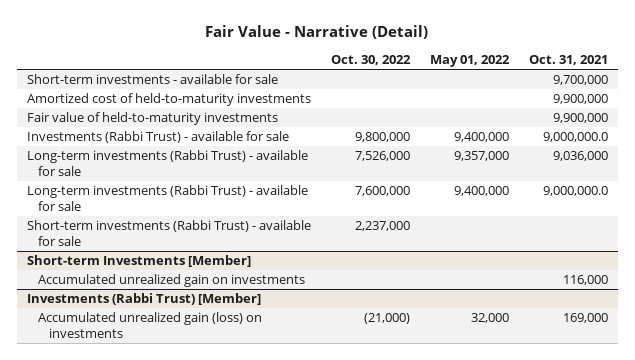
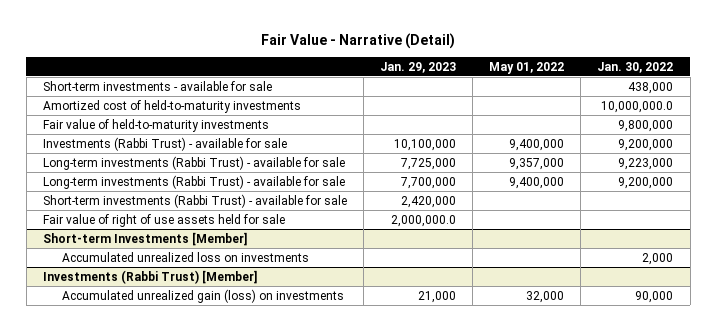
- | Oct. 30, 2022 | May 01, 2022 | Oct. 31, 2021
+ | Jan. 29, 2023 | May 01, 2022 | Jan. 30, 2022
+ Fair value of right of use assets held for sale | 2,000,000.0 | |
@ Short-term Investments [Member]
- Accumulated unrealized gain on investments | | | 116,000
+ Accumulated unrealized loss on investments | | | 2,000

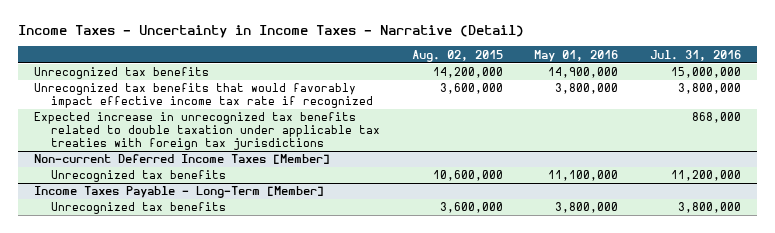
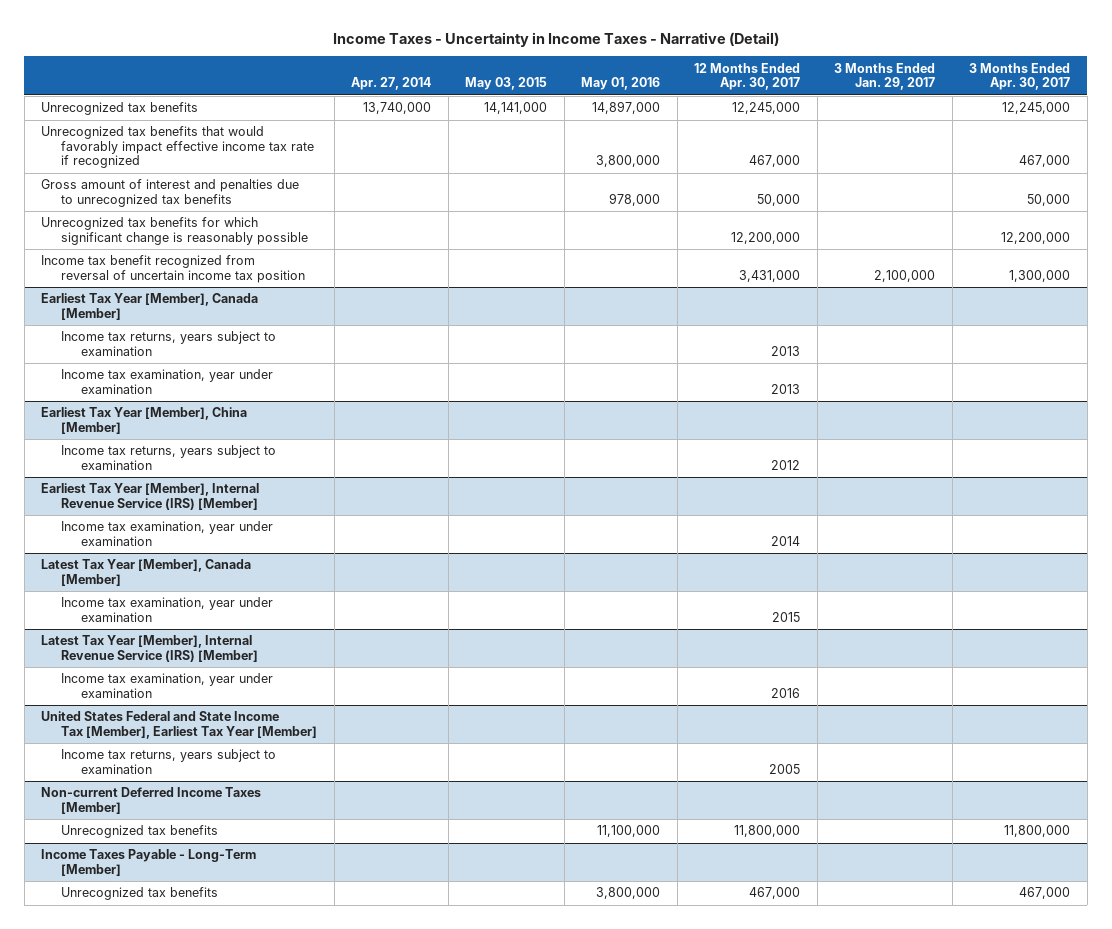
- | Aug. 02, 2015 | May 01, 2016 | Jul. 31, 2016
+ | Apr. 27, 2014 | May 03, 2015 | May 01, 2016 | 12 Months Ended Apr. 30, 2017 | 3 Months Ended Jan. 29, 2017 | 3 Months Ended Apr. 30, 2017
- Unrecognized tax benefits | 14,200,000 | 14,900,000 | 15,000,000
+ Unrecognized tax benefits | 13,740,000 | 14,141,000 | 14,897,000 | 12,245,000 | | 12,245,000
- Expected increase in unrecognized tax benefits related to double taxation under applicable tax treaties with foreign tax jurisdictions | | | 868,000
+ Gross amount of interest and penalties due to unrecognized tax benefits | | | 978,000 | 50,000 | | 50,000
+ Unrecognized tax benefits for which significant change is reasonably possible | | | | 12,200,000 | | 12,200,000
+ Income tax benefit recognized from reversal of uncertain income tax position | | | | 3,431,000 | 2,100,000 | 1,300,000
+ Earliest Tax Year [Member], Canada [Member]
+ Income tax returns, years subject to examination | | | | 2013 | |
+ Income tax examination, year under examination | | | | 2013 | |
+ Earliest Tax Year [Member], China [Member]
+ Income tax returns, years subject to examination | | | | 2012 | |
+ Earliest Tax Year [Member], Internal Revenue Service (IRS) [Member]
+ Income tax examination, year under examination | | | | 2014 | |
+ Latest Tax Year [Member], Canada [Member]
+ Income tax examination, year under examination | | | | 2015 | |
+ Latest Tax Year [Member], Internal Revenue Service (IRS) [Member]
+ Income tax examination, year under examination | | | | 2016 | |
+ United States Federal and State Income Tax [Member], Earliest Tax Year [Member]
+ Income tax returns, years subject to examination | | | | 2005 | |

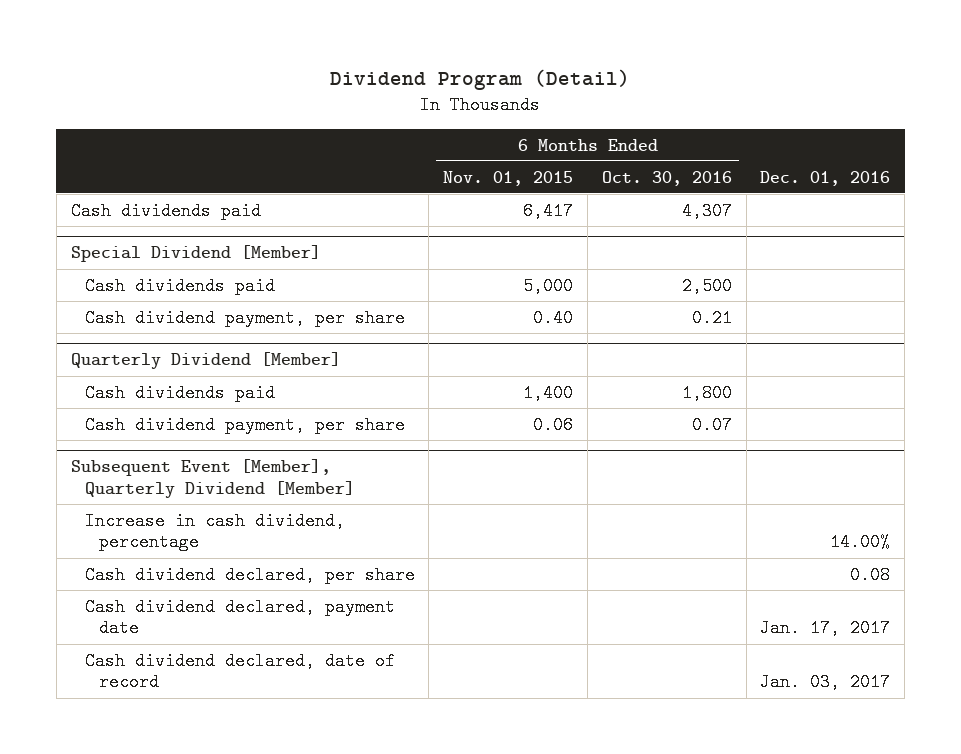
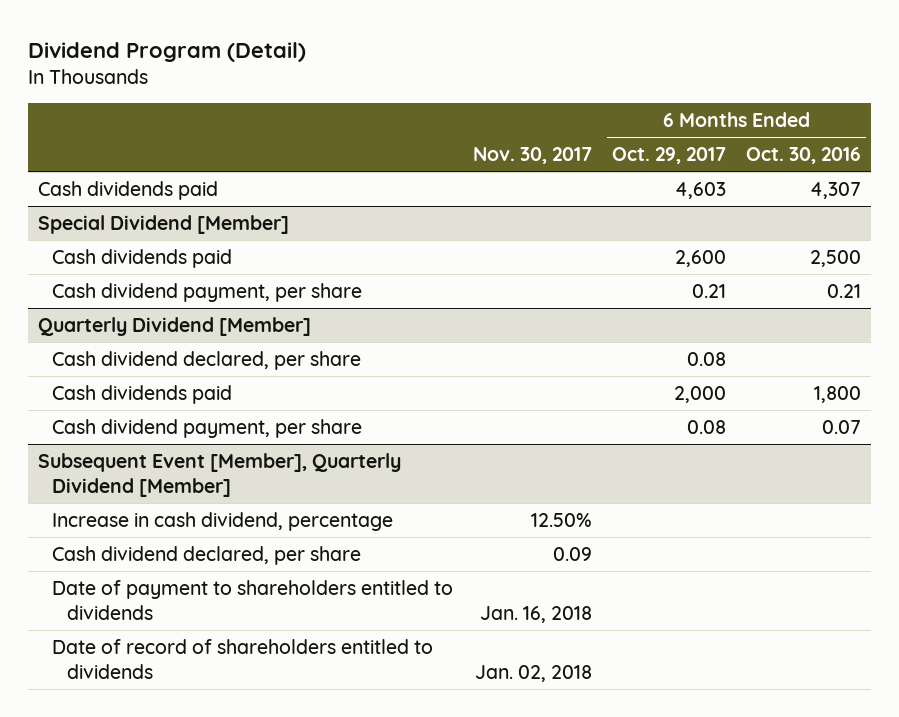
- | 6 Months Ended Nov. 01, 2015 | 6 Months Ended Oct. 30, 2016 | Dec. 01, 2016
+ | Nov. 30, 2017 | 6 Months Ended Oct. 29, 2017 | 6 Months Ended Oct. 30, 2016
@ Quarterly Dividend [Member]
+ Cash dividend declared, per share | | 0.08 |
@ Subsequent Event [Member], Quarterly Dividend [Member]
- Cash dividend declared, payment date | | | Jan. 17, 2017
- Cash dividend declared, date of record | | | Jan. 03, 2017
+ Date of payment to shareholders entitled to dividends | Jan. 16, 2018 | |
+ Date of record of shareholders entitled to dividends | Jan. 02, 2018 | |

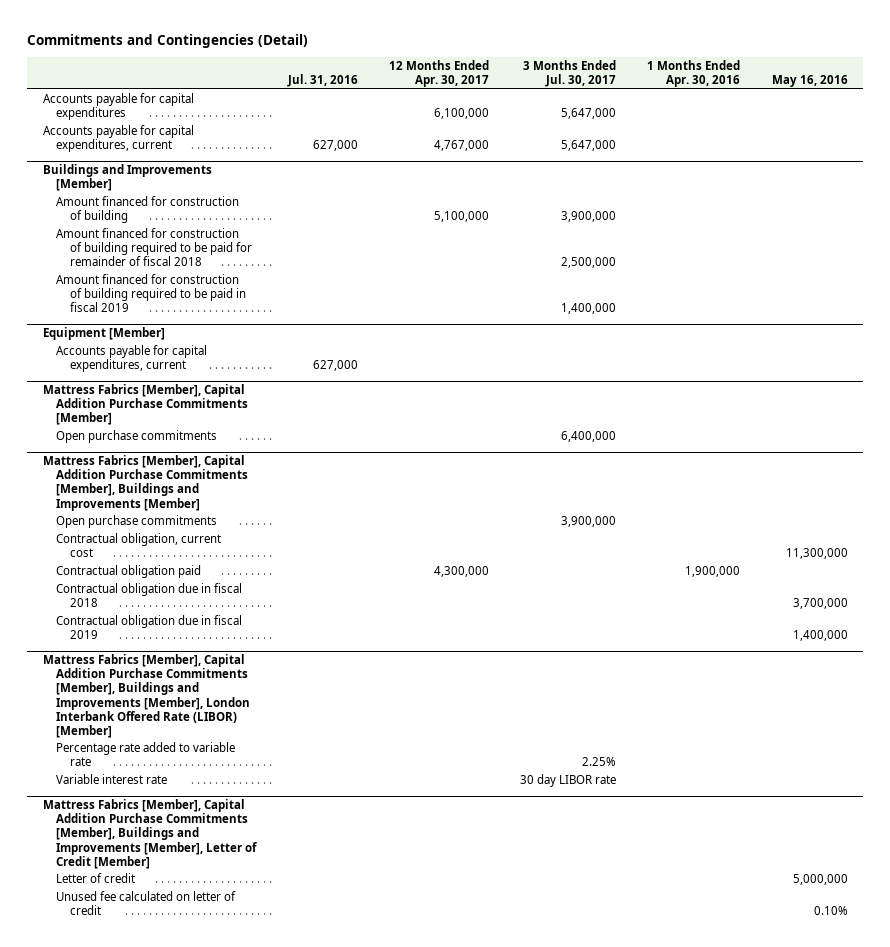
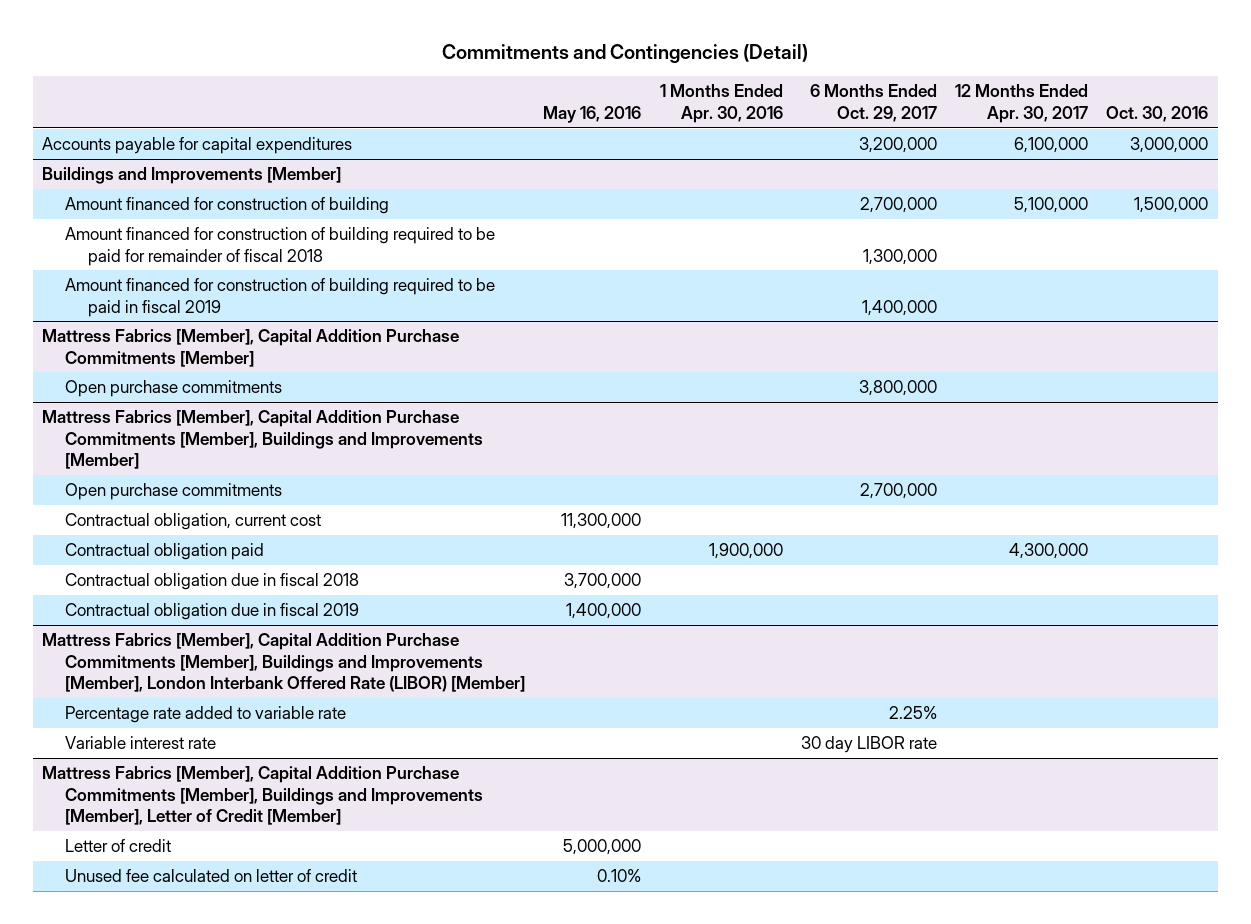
- | Jul. 31, 2016 | 12 Months Ended Apr. 30, 2017 | 3 Months Ended Jul. 30, 2017 | 1 Months Ended Apr. 30, 2016 | May 16, 2016
+ | May 16, 2016 | 1 Months Ended Apr. 30, 2016 | 6 Months Ended Oct. 29, 2017 | 12 Months Ended Apr. 30, 2017 | Oct. 30, 2016
- Accounts payable for capital expenditures, current | 627,000 | 4,767,000 | 5,647,000 | |
- Equipment [Member]
- Accounts payable for capital expenditures, current | 627,000 | | | |

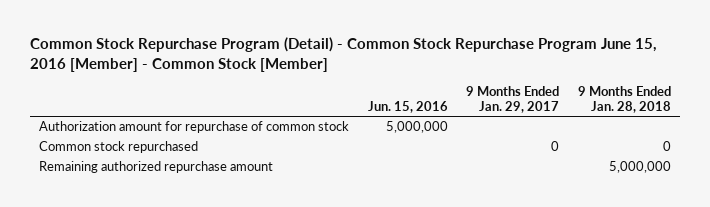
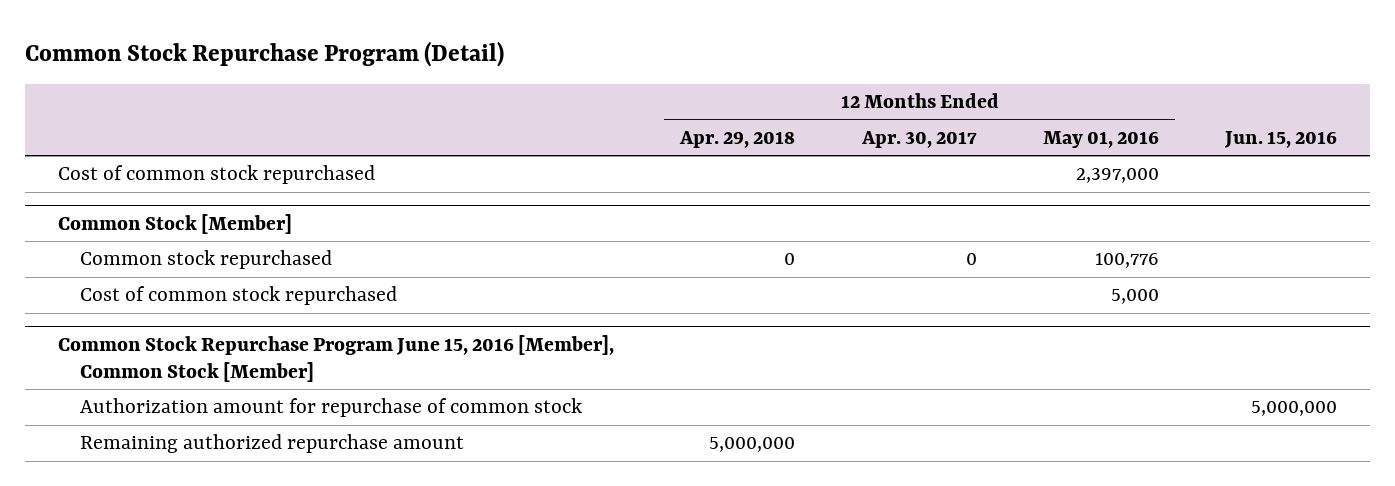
- Common Stock Repurchase Program (Detail) - Common Stock Repurchase Program June 15, 2016 [Member] - Common Stock [Member]
+ Common Stock Repurchase Program (Detail)
- | Jun. 15, 2016 | 9 Months Ended Jan. 29, 2017 | 9 Months Ended Jan. 28, 2018
+ | 12 Months Ended Apr. 29, 2018 | 12 Months Ended Apr. 30, 2017 | 12 Months Ended May 01, 2016 | Jun. 15, 2016
- Authorization amount for repurchase of common stock | 5,000,000 | |
- Common stock repurchased | | 0 | 0
- Remaining authorized repurchase amount | | | 5,000,000
+ Cost of common stock repurchased | | | 2,397,000 |
+ Common Stock [Member]
+ Common stock repurchased | 0 | 0 | 100,776 |
+ Cost of common stock repurchased | | | 5,000 |
+ Common Stock Repurchase Program June 15, 2016 [Member], Common Stock [Member]
+ Authorization amount for repurchase of common stock | | | | 5,000,000
+ Remaining authorized repurchase amount | 5,000,000 | | |

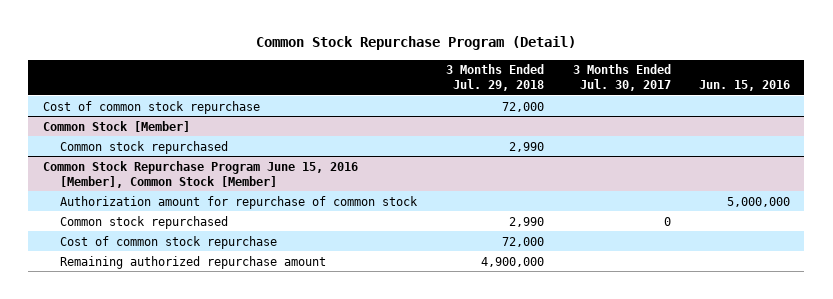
- | 12 Months Ended Apr. 29, 2018 | 12 Months Ended Apr. 30, 2017 | 12 Months Ended May 01, 2016 | Jun. 15, 2016
+ | 3 Months Ended Jul. 29, 2018 | 3 Months Ended Jul. 30, 2017 | Jun. 15, 2016
- Cost of common stock repurchased | | | 2,397,000 |
+ Cost of common stock repurchase | 72,000 | |
@ Common Stock [Member]
- Cost of common stock repurchased | | | 5,000 |
@ Common Stock Repurchase Program June 15, 2016 [Member], Common Stock [Member]
+ Common stock repurchased | 2,990 | 0 |
+ Cost of common stock repurchase | 72,000 | |

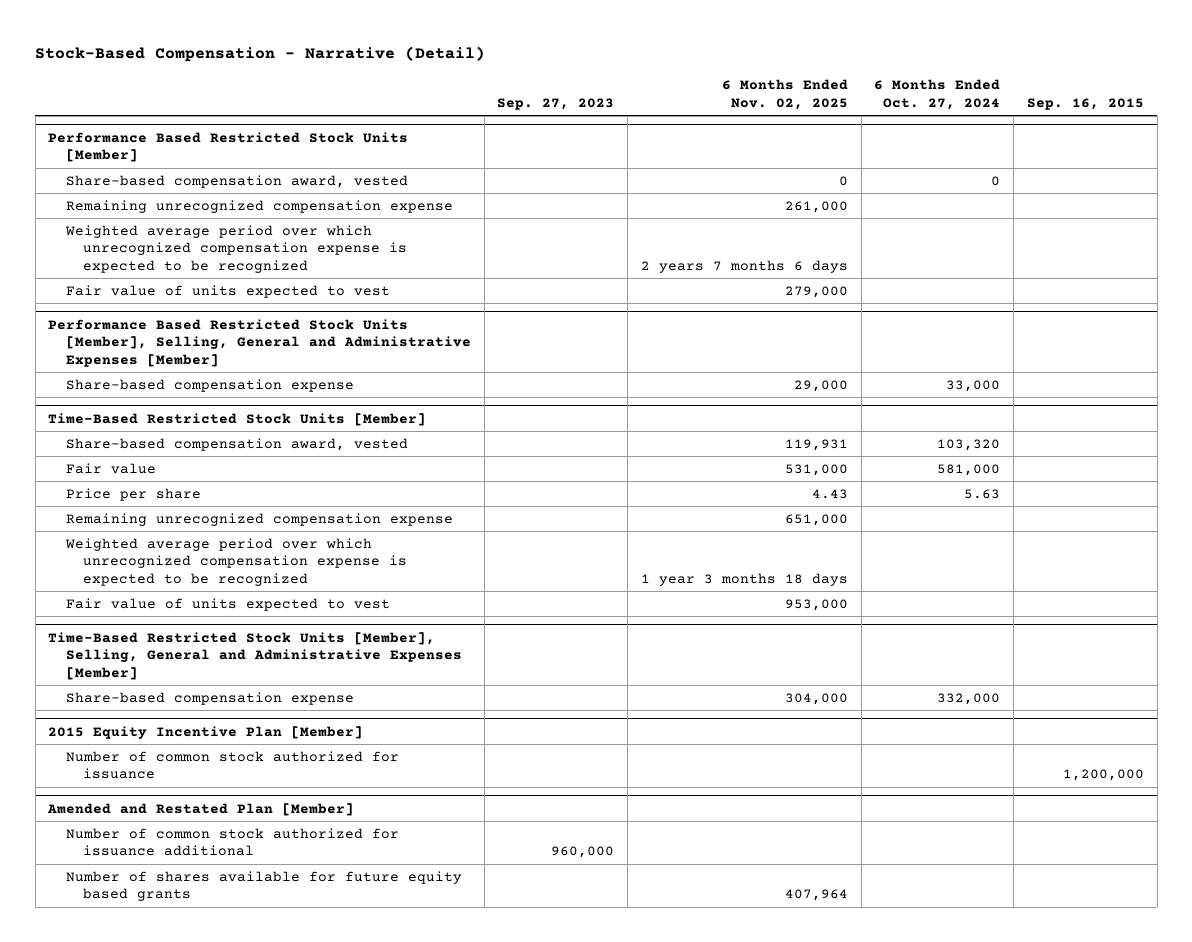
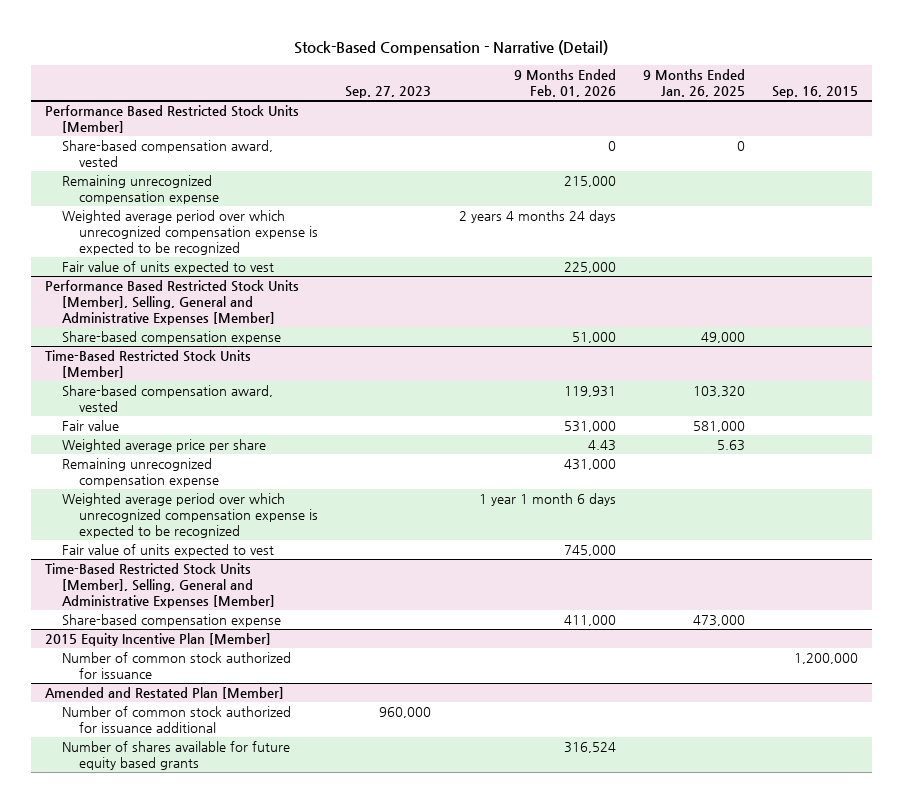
- | Sep. 27, 2023 | 6 Months Ended Nov. 02, 2025 | 6 Months Ended Oct. 27, 2024 | Sep. 16, 2015
+ | Sep. 27, 2023 | 9 Months Ended Feb. 01, 2026 | 9 Months Ended Jan. 26, 2025 | Sep. 16, 2015
@ Time-Based Restricted Stock Units [Member]
- Price per share | | 4.43 | 5.63 |
+ Weighted average price per share | | 4.43 | 5.63 |

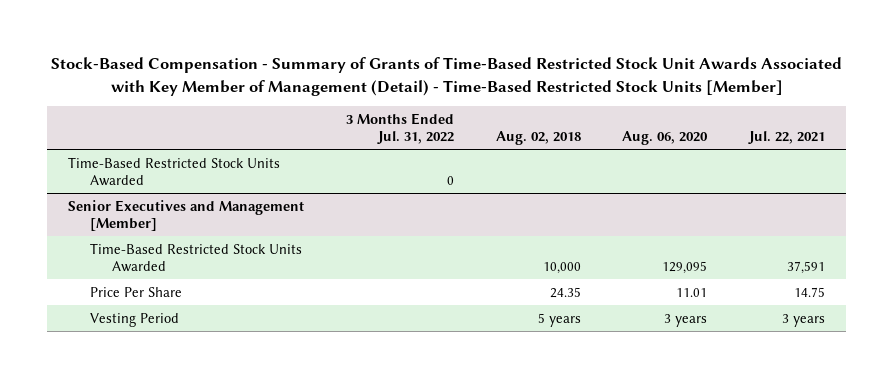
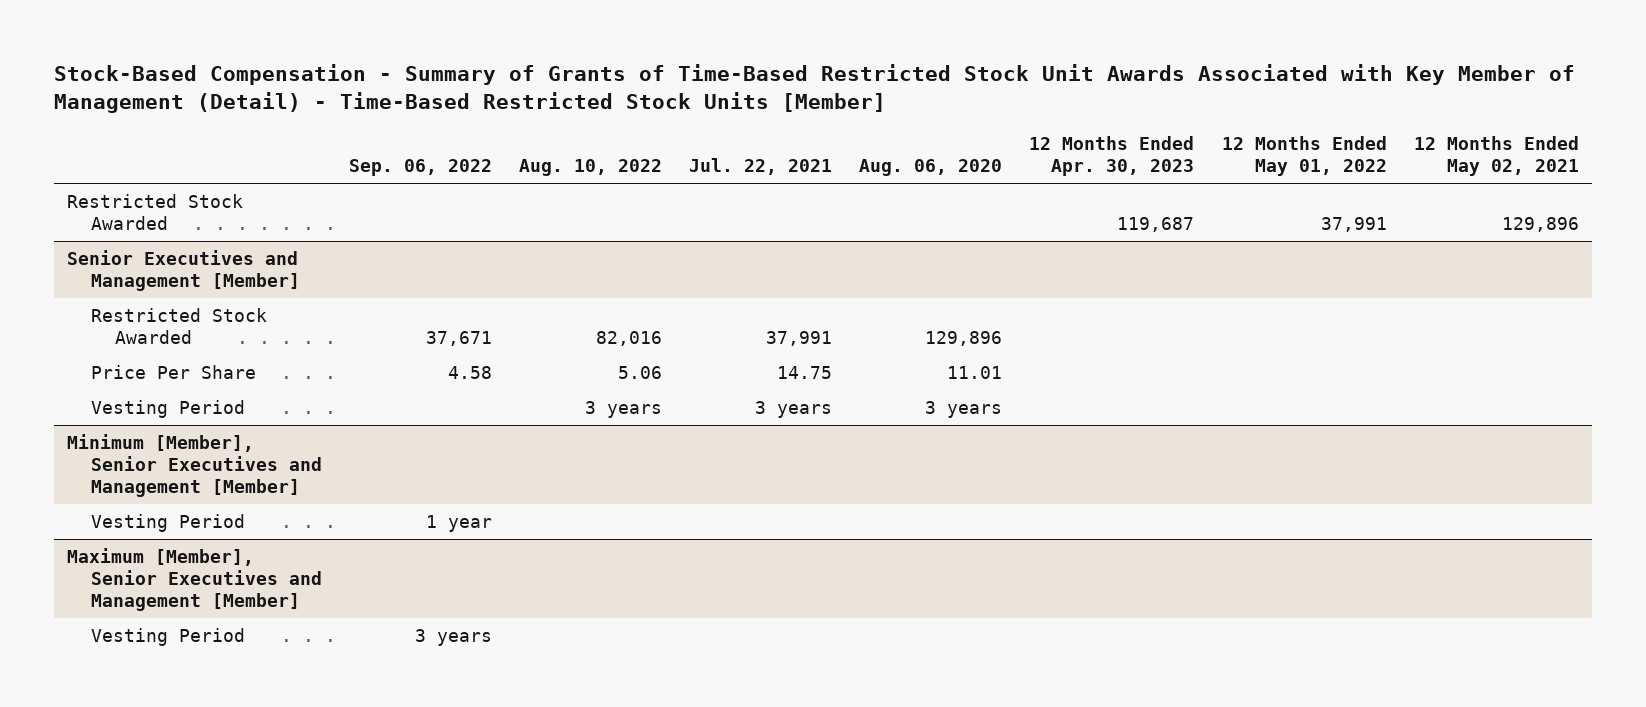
- | 3 Months Ended Jul. 31, 2022 | Aug. 02, 2018 | Aug. 06, 2020 | Jul. 22, 2021
+ | Sep. 06, 2022 | Aug. 10, 2022 | Jul. 22, 2021 | Aug. 06, 2020 | 12 Months Ended Apr. 30, 2023 | 12 Months Ended May 01, 2022 | 12 Months Ended May 02, 2021
- Time-Based Restricted Stock Units Awarded | 0 | | |
+ Restricted Stock Awarded | | | | | 119,687 | 37,991 | 129,896
@ Senior Executives and Management [Member]
- Time-Based Restricted Stock Units Awarded | | 10,000 | 129,095 | 37,591
+ Restricted Stock Awarded | 37,671 | 82,016 | 37,991 | 129,896 | | |
+ Minimum [Member], Senior Executives and Management [Member]
+ Vesting Period | 1 year | | | | | |
+ Maximum [Member], Senior Executives and Management [Member]
+ Vesting Period | 3 years | | | | | |

